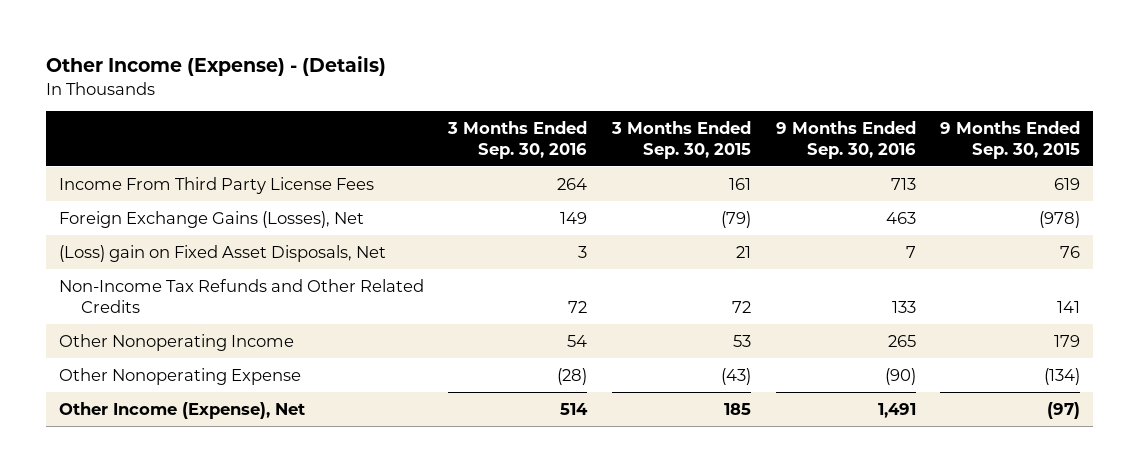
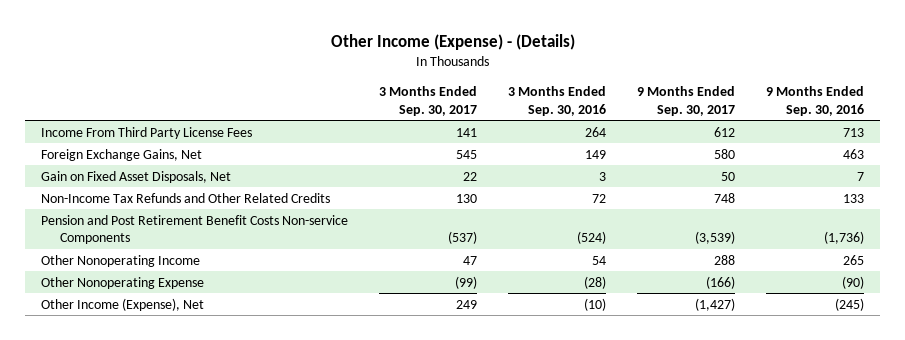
- | 3 Months Ended Sep. 30, 2016 | 3 Months Ended Sep. 30, 2015 | 9 Months Ended Sep. 30, 2016 | 9 Months Ended Sep. 30, 2015
+ | 3 Months Ended Sep. 30, 2017 | 3 Months Ended Sep. 30, 2016 | 9 Months Ended Sep. 30, 2017 | 9 Months Ended Sep. 30, 2016
- Foreign Exchange Gains (Losses), Net | 149 | (79) | 463 | (978)
- (Loss) gain on Fixed Asset Disposals, Net | 3 | 21 | 7 | 76
+ Foreign Exchange Gains, Net | 545 | 149 | 580 | 463
+ Gain on Fixed Asset Disposals, Net | 22 | 3 | 50 | 7
+ Pension and Post Retirement Benefit Costs Non-service Components | (537) | (524) | (3,539) | (1,736)
- Other Income (Expense), Net | 514 | 185 | 1,491 | (97)
+ Other Income (Expense), Net | 249 | (10) | (1,427) | (245)

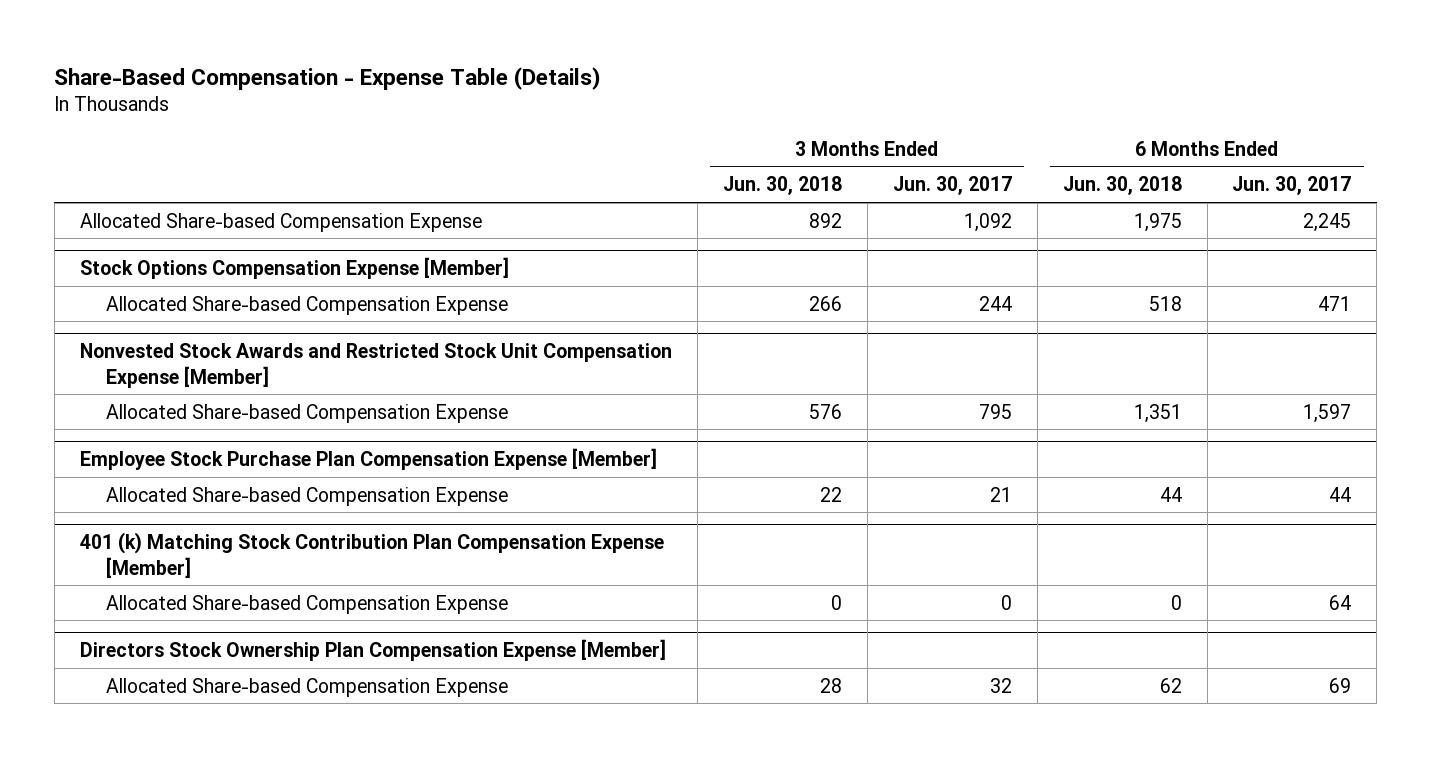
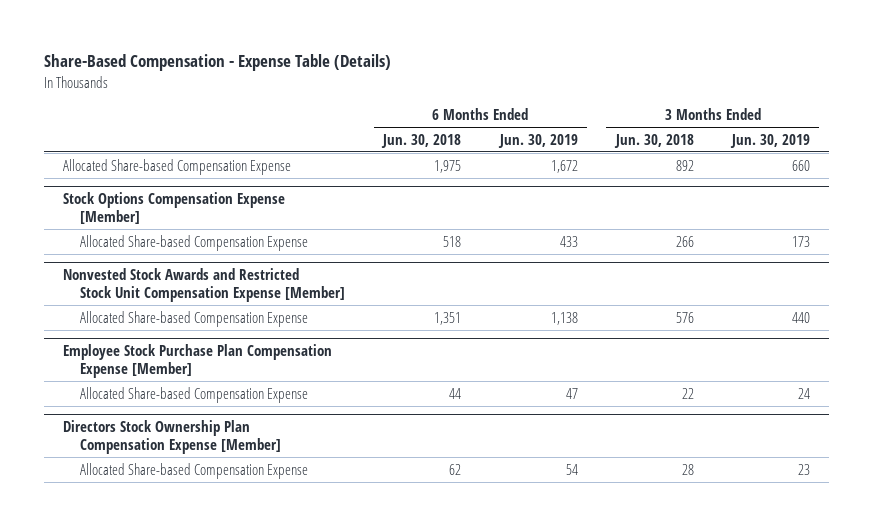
- | 3 Months Ended Jun. 30, 2018 | 3 Months Ended Jun. 30, 2017 | 6 Months Ended Jun. 30, 2018 | 6 Months Ended Jun. 30, 2017
+ | 6 Months Ended Jun. 30, 2018 | 6 Months Ended Jun. 30, 2019 | 3 Months Ended Jun. 30, 2018 | 3 Months Ended Jun. 30, 2019
- 401 (k) Matching Stock Contribution Plan Compensation Expense [Member]
- Allocated Share-based Compensation Expense | 0 | 0 | 0 | 64

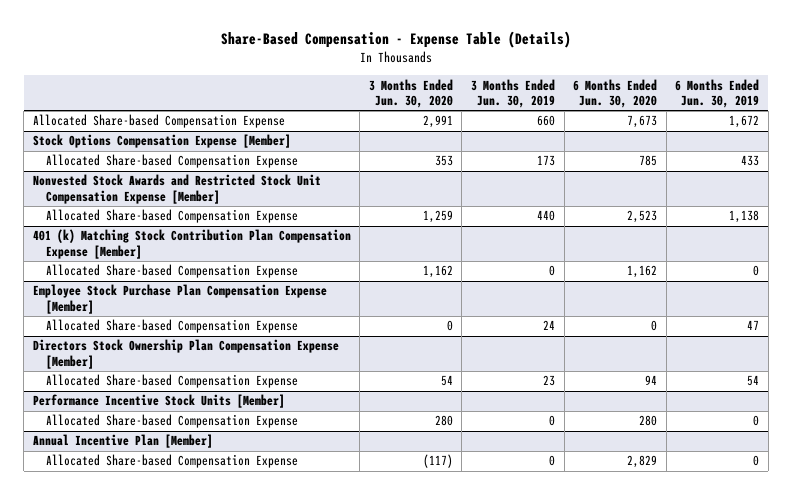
- | 6 Months Ended Jun. 30, 2018 | 6 Months Ended Jun. 30, 2019 | 3 Months Ended Jun. 30, 2018 | 3 Months Ended Jun. 30, 2019
+ | 3 Months Ended Jun. 30, 2020 | 3 Months Ended Jun. 30, 2019 | 6 Months Ended Jun. 30, 2020 | 6 Months Ended Jun. 30, 2019
+ 401 (k) Matching Stock Contribution Plan Compensation Expense [Member]
+ Allocated Share-based Compensation Expense | 1,162 | 0 | 1,162 | 0
+ Performance Incentive Stock Units [Member]
+ Allocated Share-based Compensation Expense | 280 | 0 | 280 | 0
+ Annual Incentive Plan [Member]
+ Allocated Share-based Compensation Expense | (117) | 0 | 2,829 | 0

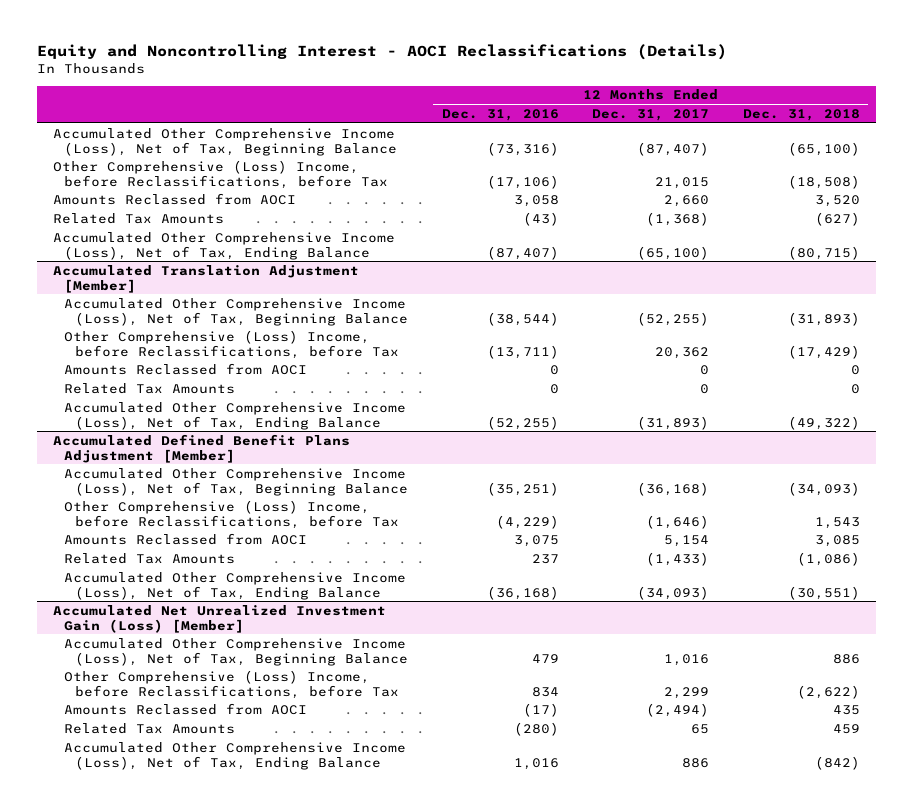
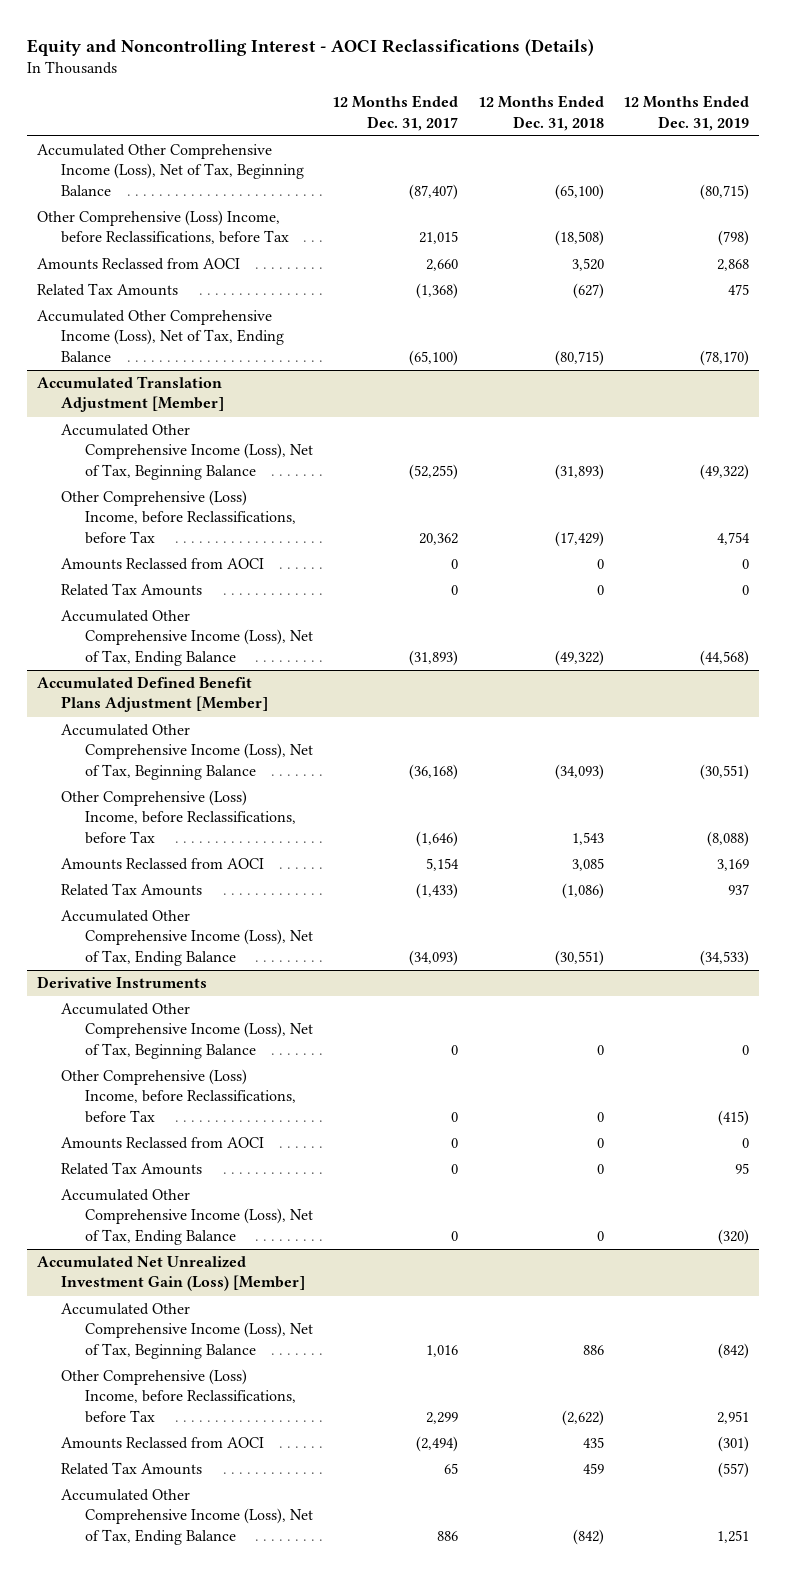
- | 12 Months Ended Dec. 31, 2016 | 12 Months Ended Dec. 31, 2017 | 12 Months Ended Dec. 31, 2018
+ | 12 Months Ended Dec. 31, 2017 | 12 Months Ended Dec. 31, 2018 | 12 Months Ended Dec. 31, 2019
+ Derivative Instruments
+ Accumulated Other Comprehensive Income (Loss), Net of Tax, Beginning Balance | 0 | 0 | 0
+ Other Comprehensive (Loss) Income, before Reclassifications, before Tax | 0 | 0 | (415)
+ Amounts Reclassed from AOCI | 0 | 0 | 0
+ Related Tax Amounts | 0 | 0 | 95
+ Accumulated Other Comprehensive Income (Loss), Net of Tax, Ending Balance | 0 | 0 | (320)

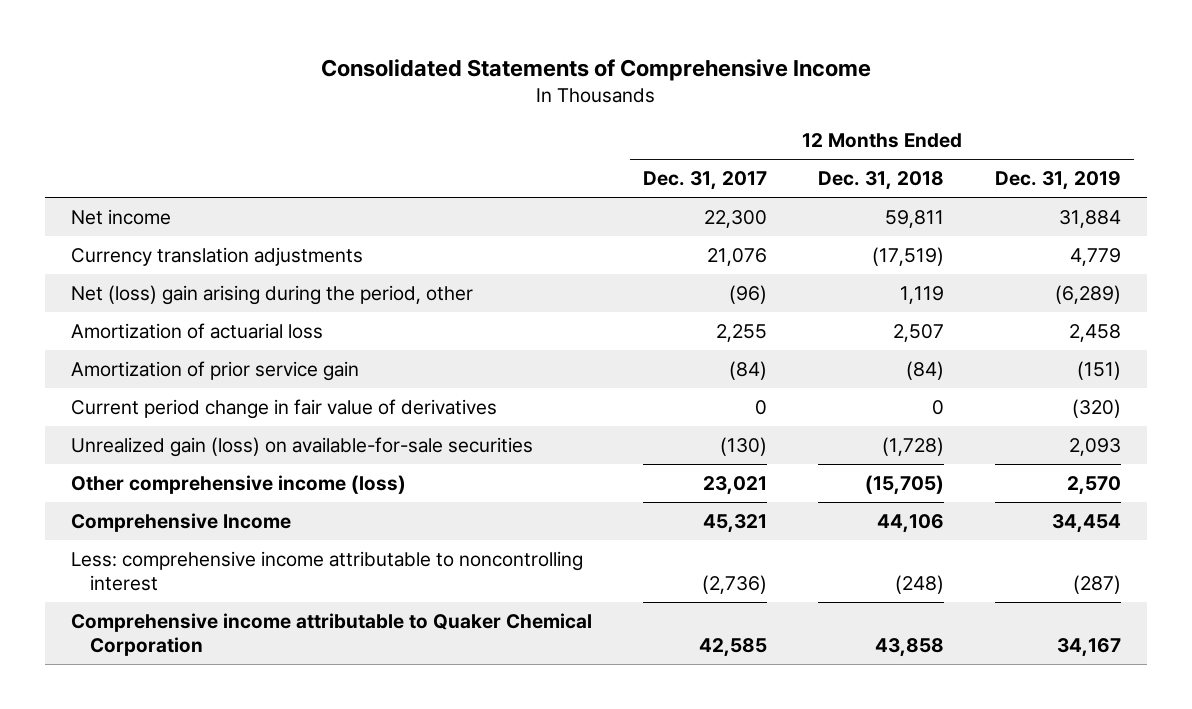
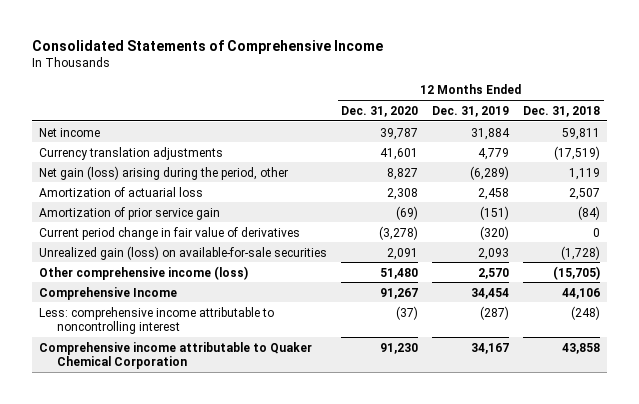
- | 12 Months Ended Dec. 31, 2017 | 12 Months Ended Dec. 31, 2018 | 12 Months Ended Dec. 31, 2019
+ | 12 Months Ended Dec. 31, 2020 | 12 Months Ended Dec. 31, 2019 | 12 Months Ended Dec. 31, 2018
- Net (loss) gain arising during the period, other | (96) | 1,119 | (6,289)
+ Net gain (loss) arising during the period, other | 8,827 | (6,289) | 1,119

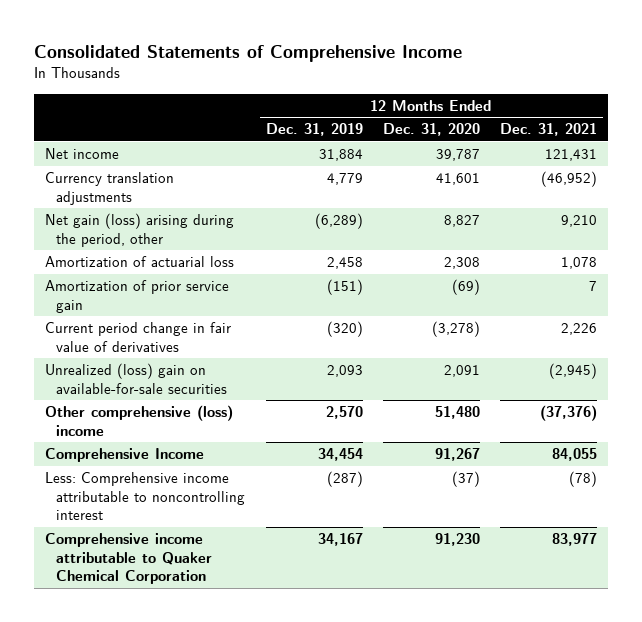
- | 12 Months Ended Dec. 31, 2020 | 12 Months Ended Dec. 31, 2019 | 12 Months Ended Dec. 31, 2018
+ | 12 Months Ended Dec. 31, 2019 | 12 Months Ended Dec. 31, 2020 | 12 Months Ended Dec. 31, 2021
- Unrealized gain (loss) on available-for-sale securities | 2,091 | 2,093 | (1,728)
- Other comprehensive income (loss) | 51,480 | 2,570 | (15,705)
+ Unrealized (loss) gain on available-for-sale securities | 2,093 | 2,091 | (2,945)
+ Other comprehensive (loss) income | 2,570 | 51,480 | (37,376)
- Less: comprehensive income attributable to noncontrolling interest | (37) | (287) | (248)
+ Less: Comprehensive income attributable to noncontrolling interest | (287) | (37) | (78)

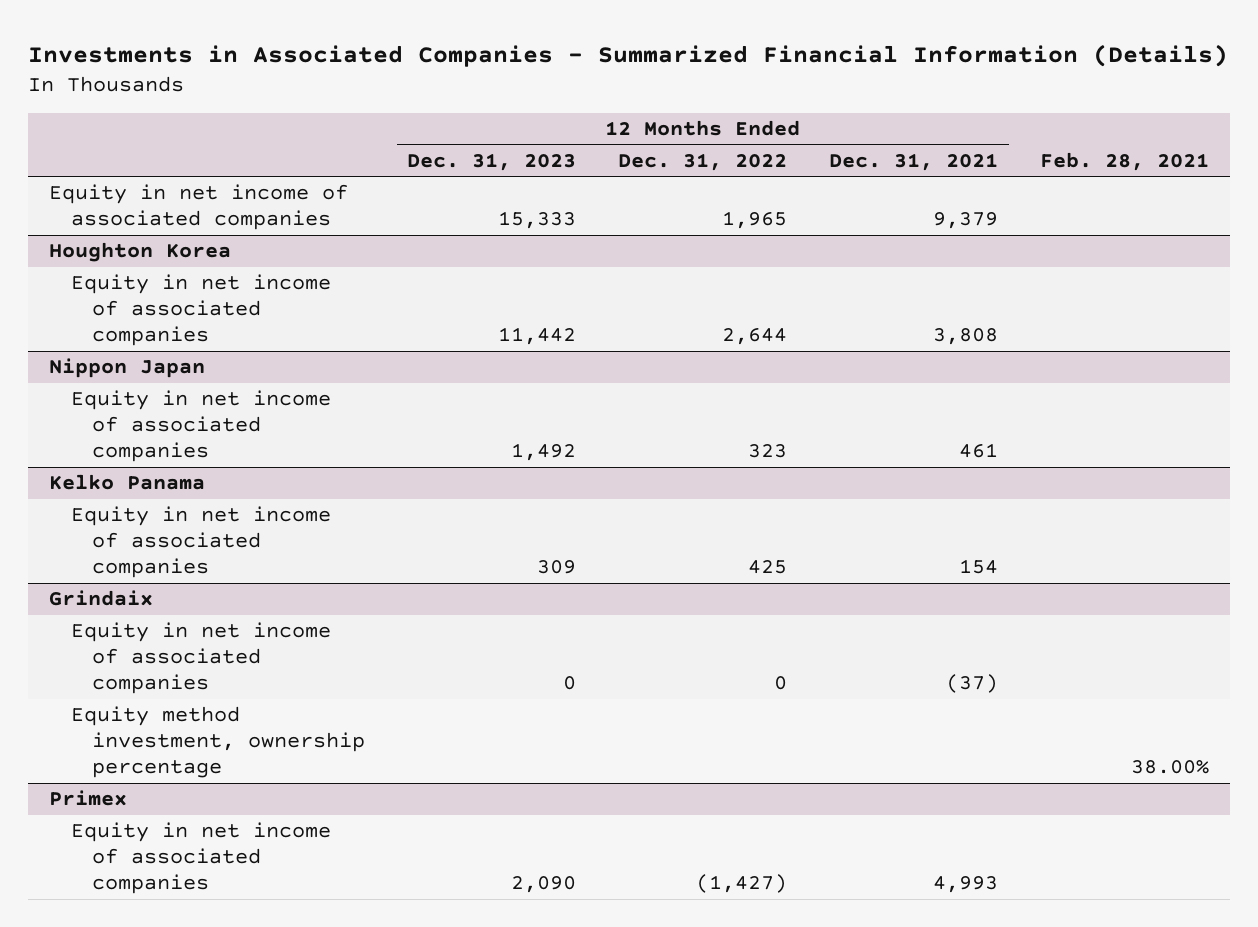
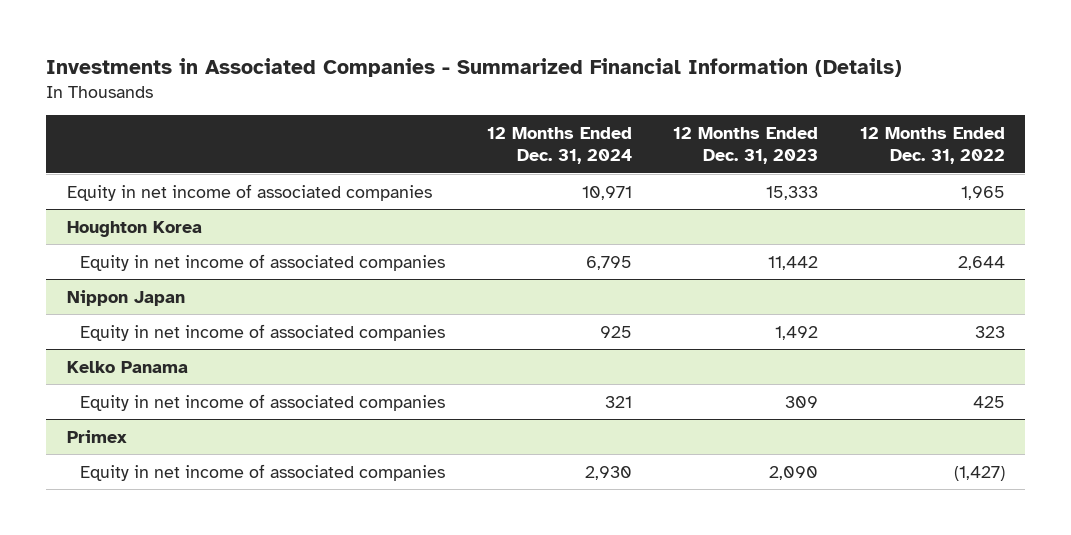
- | 12 Months Ended Dec. 31, 2023 | 12 Months Ended Dec. 31, 2022 | 12 Months Ended Dec. 31, 2021 | Feb. 28, 2021
+ | 12 Months Ended Dec. 31, 2024 | 12 Months Ended Dec. 31, 2023 | 12 Months Ended Dec. 31, 2022
- Grindaix
- Equity in net income of associated companies | 0 | 0 | (37) |
- Equity method investment, ownership percentage | | | | 38.00%

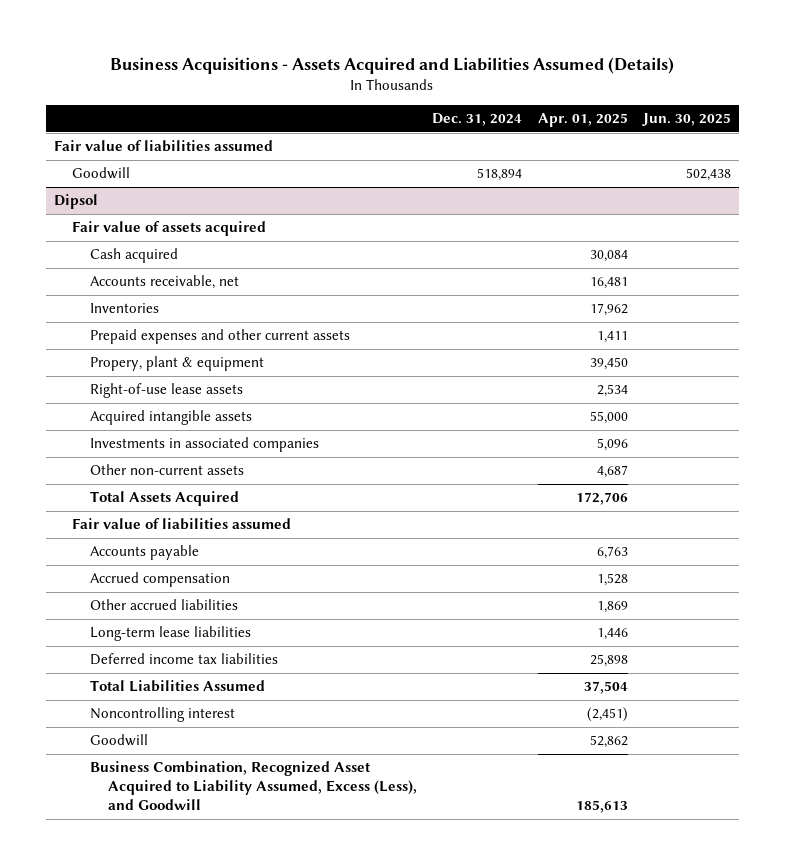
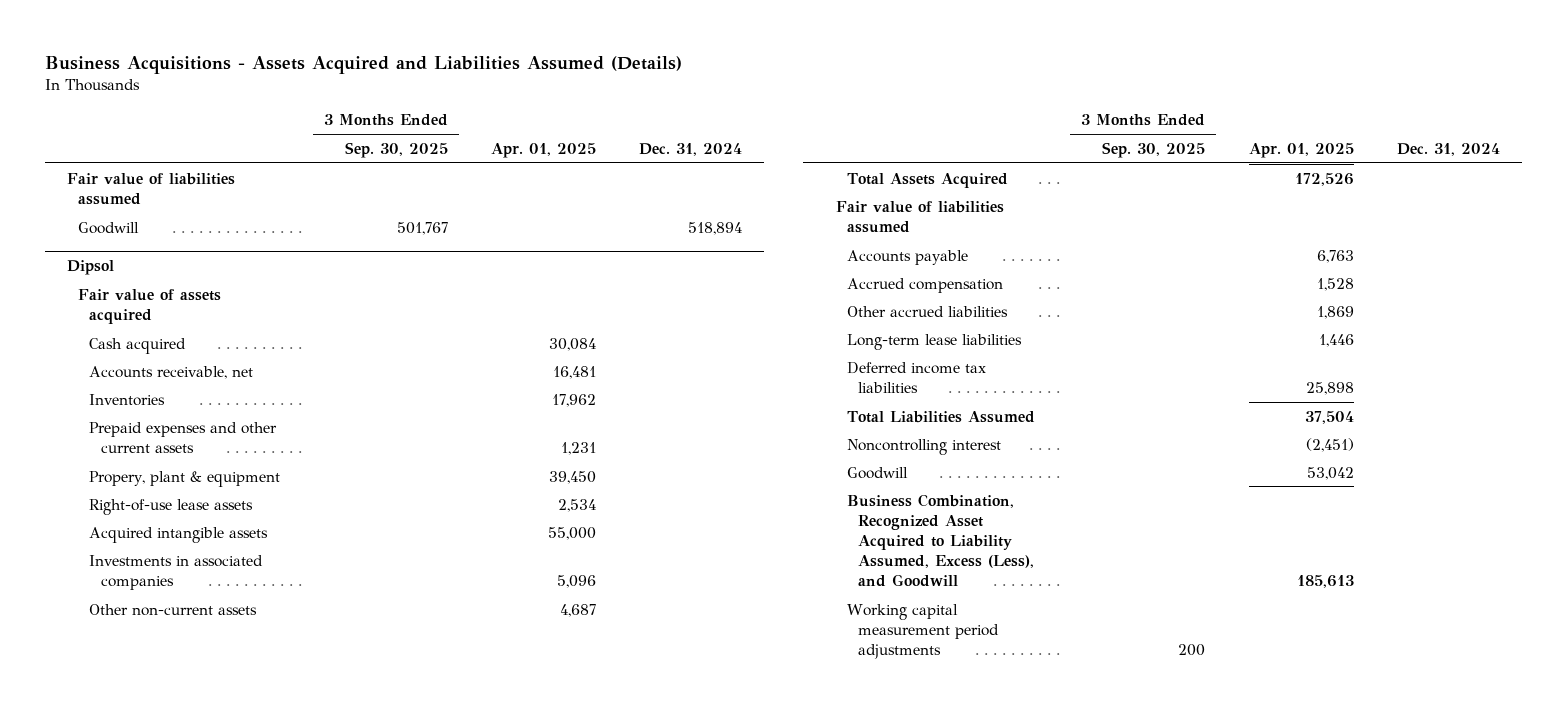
- | Dec. 31, 2024 | Apr. 01, 2025 | Jun. 30, 2025
+ | 3 Months Ended Sep. 30, 2025 | Apr. 01, 2025 | Dec. 31, 2024
@ Dipsol
- Prepaid expenses and other current assets | | 1,411 |
+ Prepaid expenses and other current assets | | 1,231 |
- Total Assets Acquired | | 172,706 |
+ Total Assets Acquired | | 172,526 |
- Goodwill | | 52,862 |
+ Goodwill | | 53,042 |
+ Working capital measurement period adjustments | 200 | |

